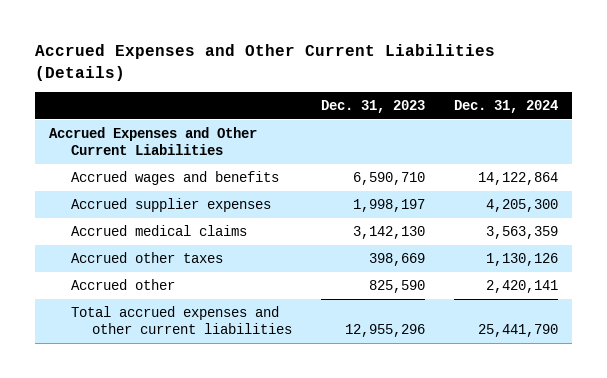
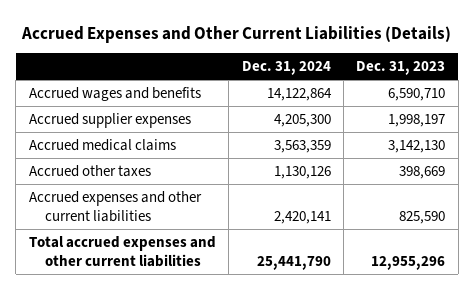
- | Dec. 31, 2023 | Dec. 31, 2024
+ | Dec. 31, 2024 | Dec. 31, 2023
- Accrued Expenses and Other Current Liabilities
- Accrued other | 825,590 | 2,420,141
+ Accrued expenses and other current liabilities | 2,420,141 | 825,590

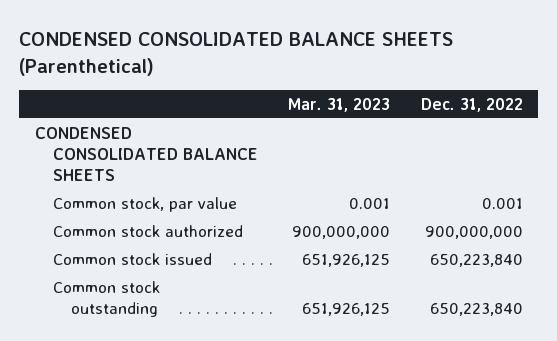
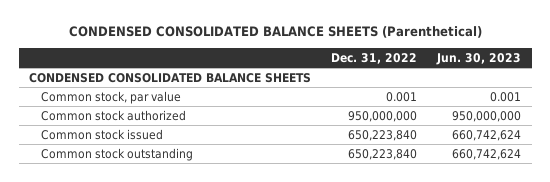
- | Mar. 31, 2023 | Dec. 31, 2022
+ | Dec. 31, 2022 | Jun. 30, 2023
- Common stock authorized | 900,000,000 | 900,000,000
+ Common stock authorized | 950,000,000 | 950,000,000

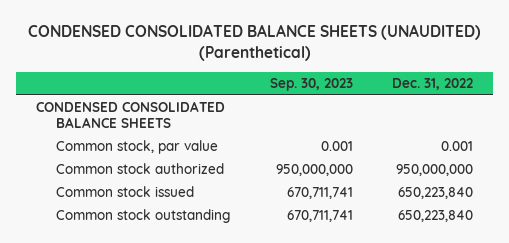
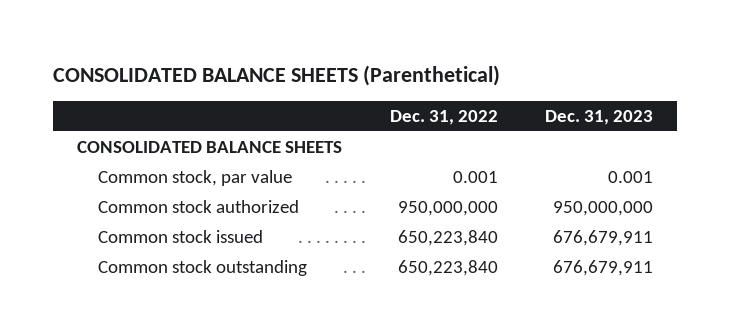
- CONDENSED CONSOLIDATED BALANCE SHEETS (UNAUDITED) (Parenthetical)
+ CONSOLIDATED BALANCE SHEETS (Parenthetical)
- | Sep. 30, 2023 | Dec. 31, 2022
+ | Dec. 31, 2022 | Dec. 31, 2023
- CONDENSED CONSOLIDATED BALANCE SHEETS
+ CONSOLIDATED BALANCE SHEETS

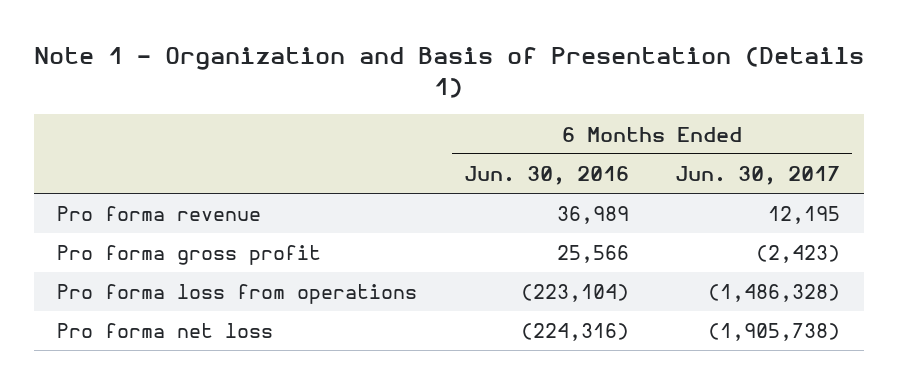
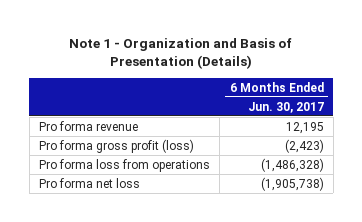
- Note 1 - Organization and Basis of Presentation (Details 1)
+ Note 1 - Organization and Basis of Presentation (Details)
- | 6 Months Ended Jun. 30, 2016 | 6 Months Ended Jun. 30, 2017
+ | 6 Months Ended Jun. 30, 2017
- Pro forma gross profit | 25,566 | (2,423)
+ Pro forma gross profit (loss) | (2,423)

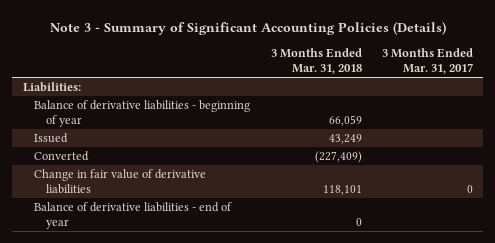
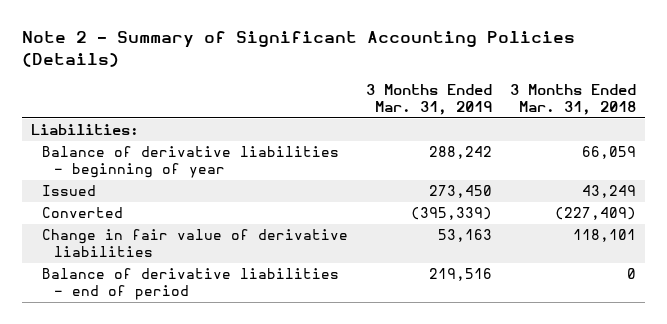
- Note 3 - Summary of Significant Accounting Policies (Details)
+ Note 2 - Summary of Significant Accounting Policies (Details)
- | 3 Months Ended Mar. 31, 2018 | 3 Months Ended Mar. 31, 2017
+ | 3 Months Ended Mar. 31, 2019 | 3 Months Ended Mar. 31, 2018
- Balance of derivative liabilities - end of year | 0 |
+ Balance of derivative liabilities - end of period | 219,516 | 0

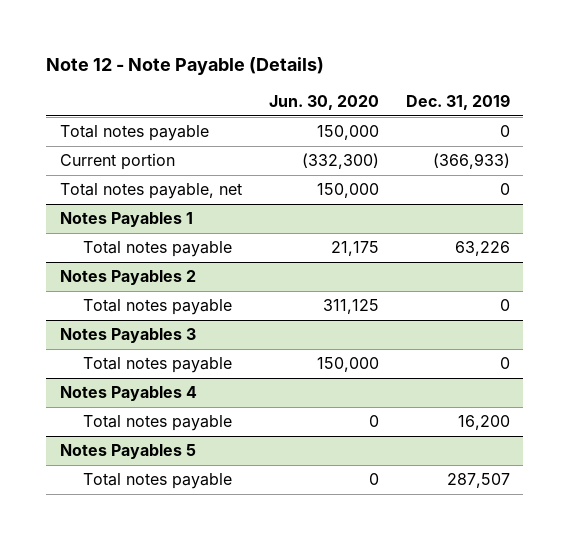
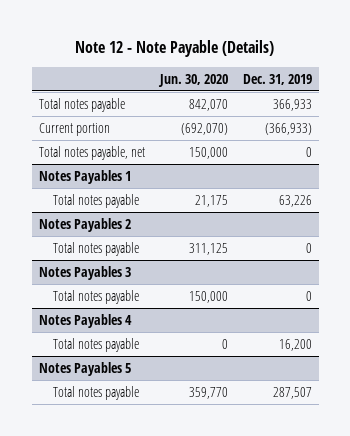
- Total notes payable | 150,000 | 0
- Current portion | (332,300) | (366,933)
+ Total notes payable | 842,070 | 366,933
+ Current portion | (692,070) | (366,933)
@ Notes Payables 5
- Total notes payable | 0 | 287,507
+ Total notes payable | 359,770 | 287,507

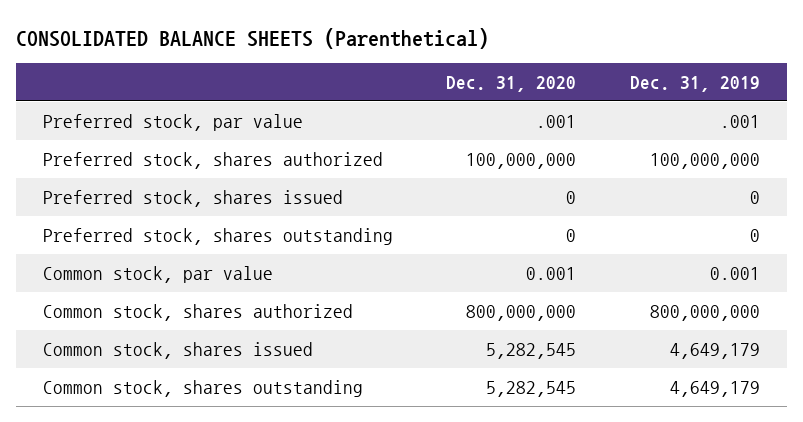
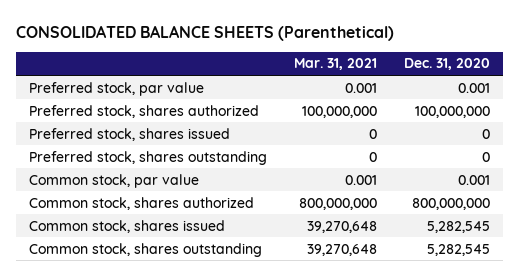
- | Dec. 31, 2020 | Dec. 31, 2019
+ | Mar. 31, 2021 | Dec. 31, 2020
- Preferred stock, par value | .001 | .001
+ Preferred stock, par value | 0.001 | 0.001

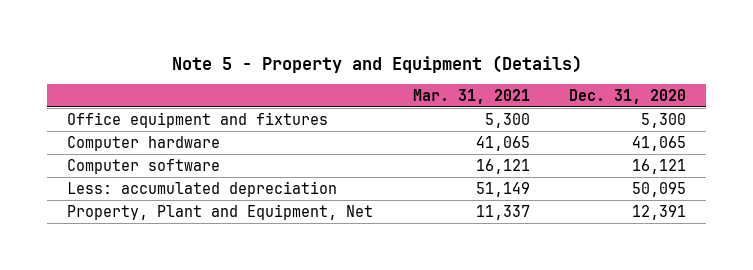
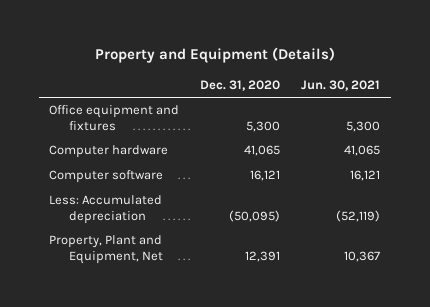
- Note 5 - Property and Equipment (Details)
+ Property and Equipment (Details)
- | Mar. 31, 2021 | Dec. 31, 2020
+ | Dec. 31, 2020 | Jun. 30, 2021
- Less: accumulated depreciation | 51,149 | 50,095
+ Less: Accumulated depreciation | (50,095) | (52,119)

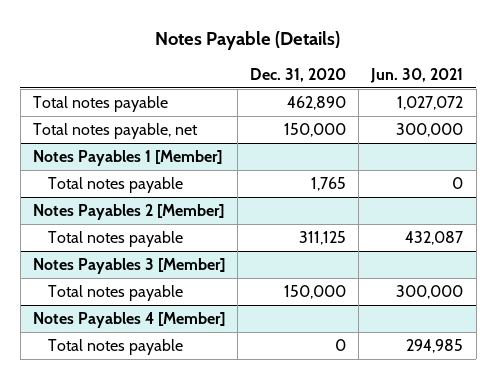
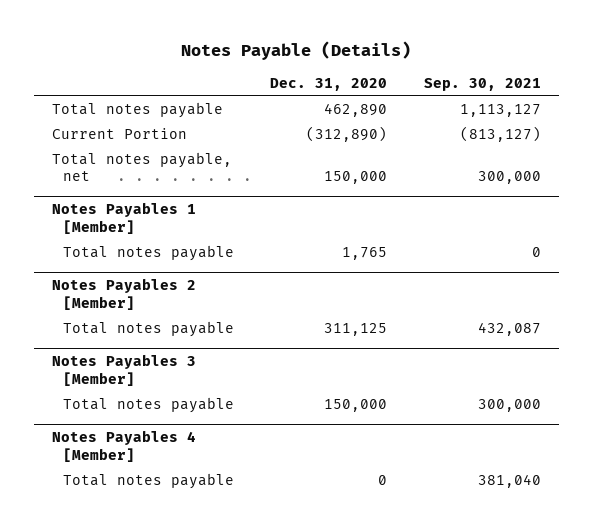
- | Dec. 31, 2020 | Jun. 30, 2021
+ | Dec. 31, 2020 | Sep. 30, 2021
+ Current Portion | (312,890) | (813,127)

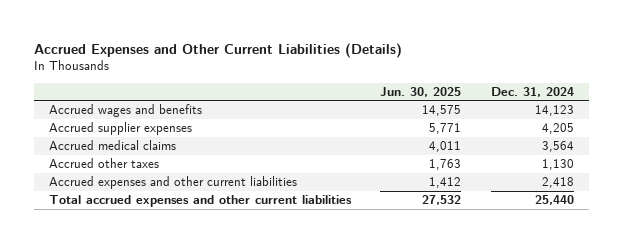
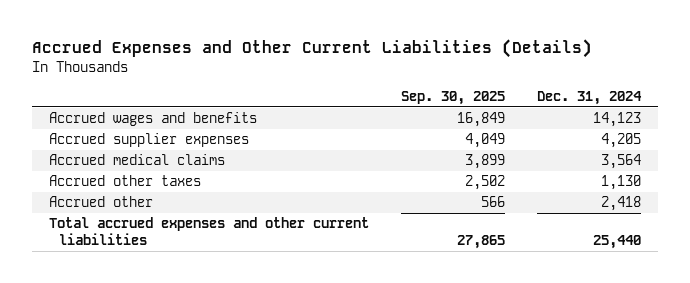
- | Jun. 30, 2025 | Dec. 31, 2024
+ | Sep. 30, 2025 | Dec. 31, 2024
- Accrued expenses and other current liabilities | 1,412 | 2,418
+ Accrued other | 566 | 2,418

